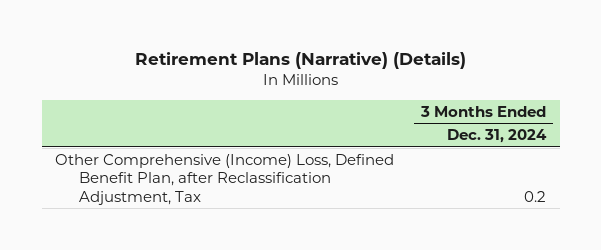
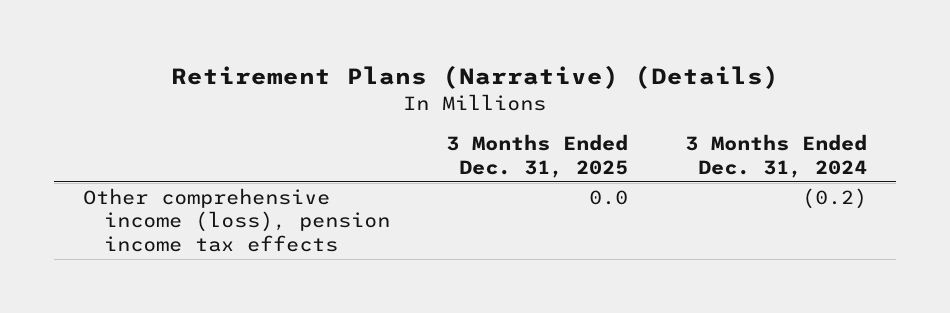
- | 3 Months Ended Dec. 31, 2024
+ | 3 Months Ended Dec. 31, 2025 | 3 Months Ended Dec. 31, 2024
- Other Comprehensive (Income) Loss, Defined Benefit Plan, after Reclassification Adjustment, Tax | 0.2
+ Other comprehensive income (loss), pension income tax effects | 0.0 | (0.2)

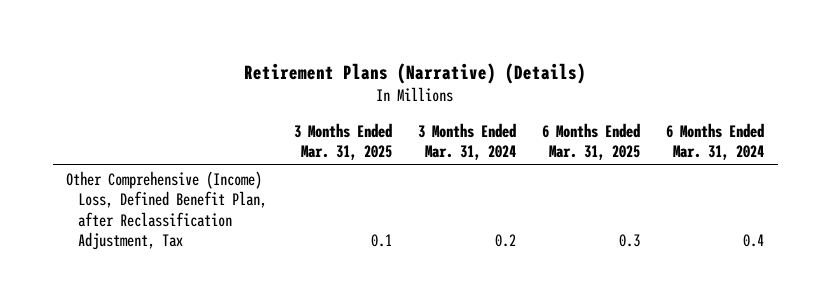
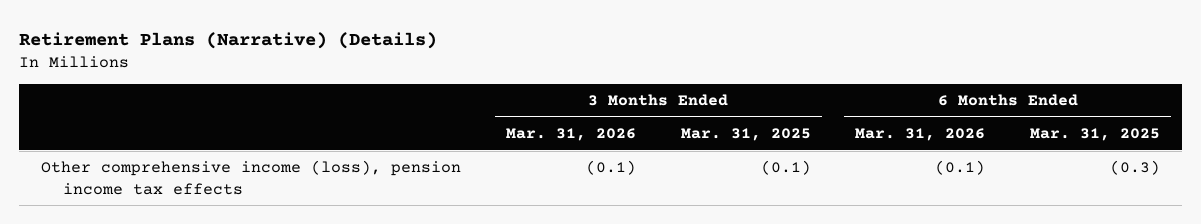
- | 3 Months Ended Mar. 31, 2025 | 3 Months Ended Mar. 31, 2024 | 6 Months Ended Mar. 31, 2025 | 6 Months Ended Mar. 31, 2024
+ | 3 Months Ended Mar. 31, 2026 | 3 Months Ended Mar. 31, 2025 | 6 Months Ended Mar. 31, 2026 | 6 Months Ended Mar. 31, 2025
- Other Comprehensive (Income) Loss, Defined Benefit Plan, after Reclassification Adjustment, Tax | 0.1 | 0.2 | 0.3 | 0.4
+ Other comprehensive income (loss), pension income tax effects | (0.1) | (0.1) | (0.1) | (0.3)

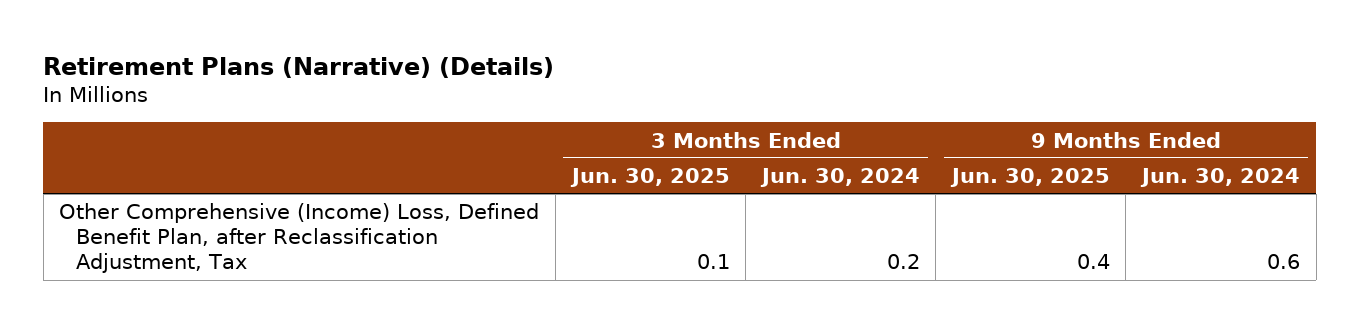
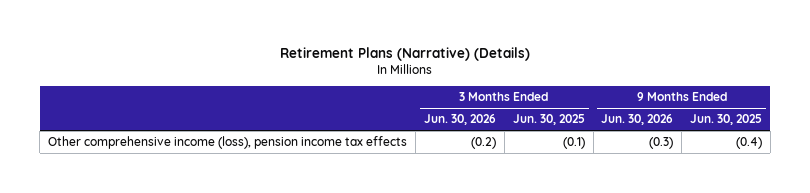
- | 3 Months Ended Jun. 30, 2025 | 3 Months Ended Jun. 30, 2024 | 9 Months Ended Jun. 30, 2025 | 9 Months Ended Jun. 30, 2024
+ | 3 Months Ended Jun. 30, 2026 | 3 Months Ended Jun. 30, 2025 | 9 Months Ended Jun. 30, 2026 | 9 Months Ended Jun. 30, 2025
- Other Comprehensive (Income) Loss, Defined Benefit Plan, after Reclassification Adjustment, Tax | 0.1 | 0.2 | 0.4 | 0.6
+ Other comprehensive income (loss), pension income tax effects | (0.2) | (0.1) | (0.3) | (0.4)

